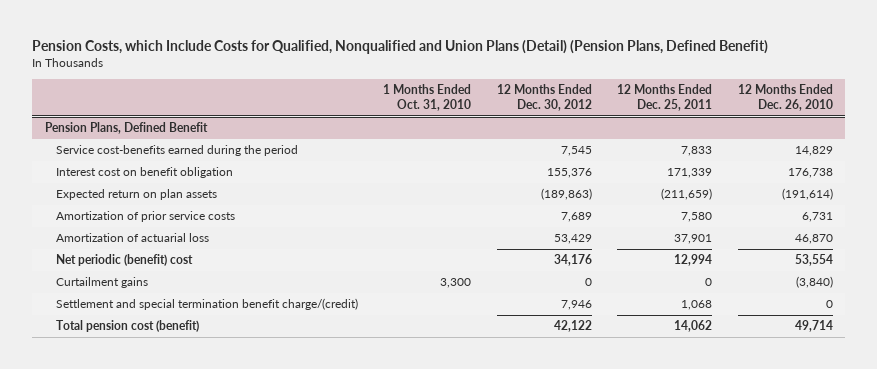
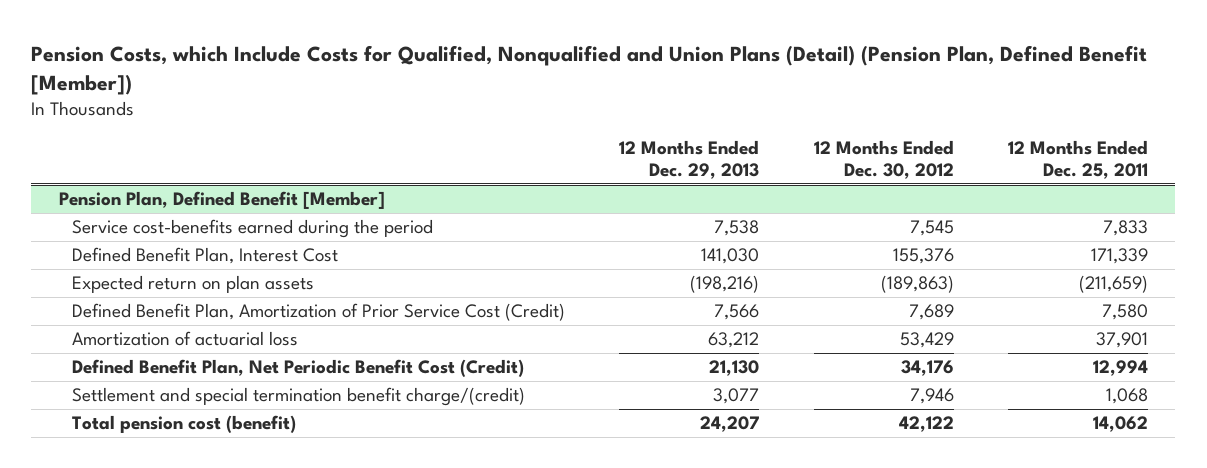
- Pension Costs, which Include Costs for Qualified, Nonqualified and Union Plans (Detail) (Pension Plans, Defined Benefit)
+ Pension Costs, which Include Costs for Qualified, Nonqualified and Union Plans (Detail) (Pension Plan, Defined Benefit [Member])
- | 1 Months Ended Oct. 31, 2010 | 12 Months Ended Dec. 30, 2012 | 12 Months Ended Dec. 25, 2011 | 12 Months Ended Dec. 26, 2010
+ | 12 Months Ended Dec. 29, 2013 | 12 Months Ended Dec. 30, 2012 | 12 Months Ended Dec. 25, 2011
- Pension Plans, Defined Benefit
+ Pension Plan, Defined Benefit [Member]
- Interest cost on benefit obligation | | 155,376 | 171,339 | 176,738
+ Defined Benefit Plan, Interest Cost | 141,030 | 155,376 | 171,339
- Amortization of prior service costs | | 7,689 | 7,580 | 6,731
+ Defined Benefit Plan, Amortization of Prior Service Cost (Credit) | 7,566 | 7,689 | 7,580
- Net periodic (benefit) cost | | 34,176 | 12,994 | 53,554
- Curtailment gains | 3,300 | 0 | 0 | (3,840)
+ Defined Benefit Plan, Net Periodic Benefit Cost (Credit) | 21,130 | 34,176 | 12,994

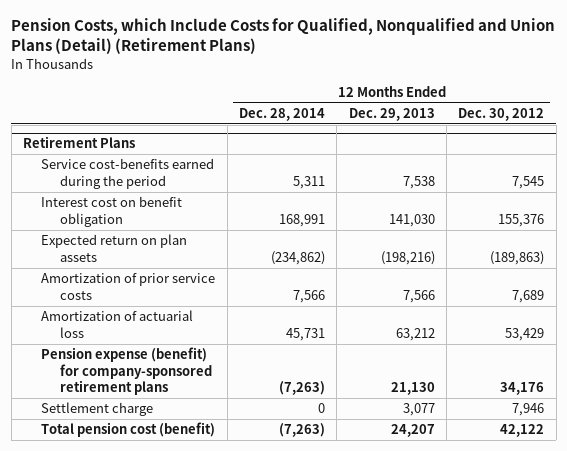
- Pension Costs, which Include Costs for Qualified, Nonqualified and Union Plans (Detail) (Pension Plan, Defined Benefit [Member])
+ Pension Costs, which Include Costs for Qualified, Nonqualified and Union Plans (Detail) (Retirement Plans)
- | 12 Months Ended Dec. 29, 2013 | 12 Months Ended Dec. 30, 2012 | 12 Months Ended Dec. 25, 2011
+ | 12 Months Ended Dec. 28, 2014 | 12 Months Ended Dec. 29, 2013 | 12 Months Ended Dec. 30, 2012
- Pension Plan, Defined Benefit [Member]
+ Retirement Plans
- Defined Benefit Plan, Interest Cost | 141,030 | 155,376 | 171,339
+ Interest cost on benefit obligation | 168,991 | 141,030 | 155,376
- Defined Benefit Plan, Amortization of Prior Service Cost (Credit) | 7,566 | 7,689 | 7,580
+ Amortization of prior service costs | 7,566 | 7,566 | 7,689
- Defined Benefit Plan, Net Periodic Benefit Cost (Credit) | 21,130 | 34,176 | 12,994
- Settlement and special termination benefit charge/(credit) | 3,077 | 7,946 | 1,068
+ Pension expense (benefit) for company-sponsored retirement plans | (7,263) | 21,130 | 34,176
+ Settlement charge | 0 | 3,077 | 7,946

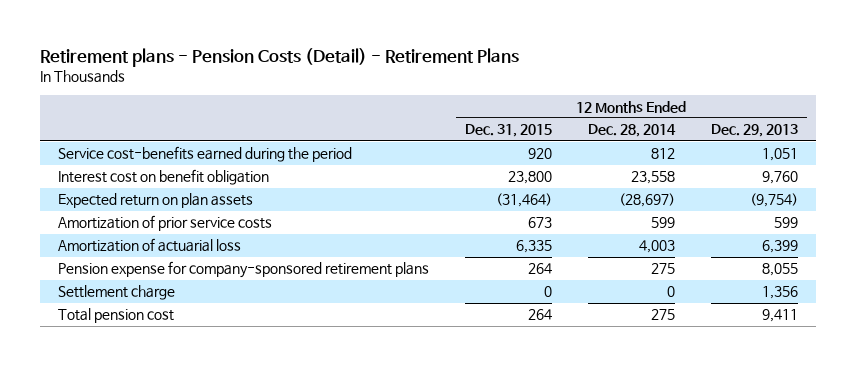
- Pension Costs, which Include Costs for Qualified, Nonqualified and Union Plans (Detail) (Retirement Plans)
+ Retirement plans - Pension Costs (Detail) - Retirement Plans
- | 12 Months Ended Dec. 28, 2014 | 12 Months Ended Dec. 29, 2013 | 12 Months Ended Dec. 30, 2012
+ | 12 Months Ended Dec. 31, 2015 | 12 Months Ended Dec. 28, 2014 | 12 Months Ended Dec. 29, 2013
- Retirement Plans
- Service cost-benefits earned during the period | 5,311 | 7,538 | 7,545
- Interest cost on benefit obligation | 168,991 | 141,030 | 155,376
- Expected return on plan assets | (234,862) | (198,216) | (189,863)
- Amortization of prior service costs | 7,566 | 7,566 | 7,689
- Amortization of actuarial loss | 45,731 | 63,212 | 53,429
- Pension expense (benefit) for company-sponsored retirement plans | (7,263) | 21,130 | 34,176
- Settlement charge | 0 | 3,077 | 7,946
- Total pension cost (benefit) | (7,263) | 24,207 | 42,122
+ Service cost-benefits earned during the period | 920 | 812 | 1,051
+ Interest cost on benefit obligation | 23,800 | 23,558 | 9,760
+ Expected return on plan assets | (31,464) | (28,697) | (9,754)
+ Amortization of prior service costs | 673 | 599 | 599
+ Amortization of actuarial loss | 6,335 | 4,003 | 6,399
+ Pension expense for company-sponsored retirement plans | 264 | 275 | 8,055
+ Settlement charge | 0 | 0 | 1,356
+ Total pension cost | 264 | 275 | 9,411

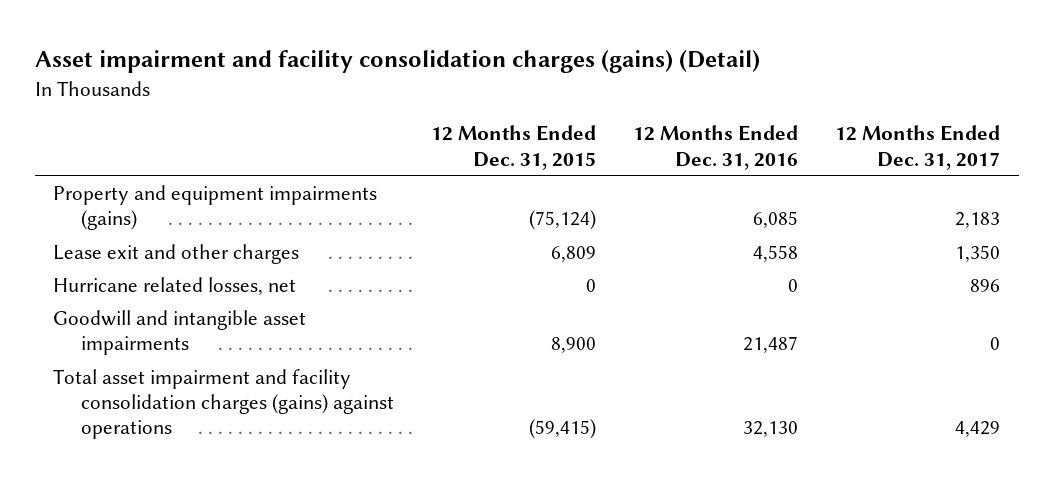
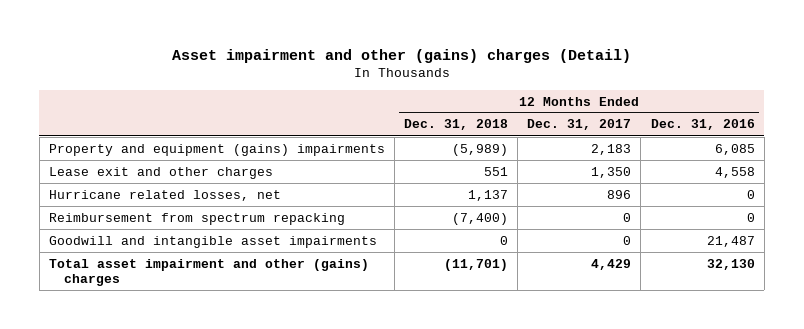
- Asset impairment and facility consolidation charges (gains) (Detail)
+ Asset impairment and other (gains) charges (Detail)
- | 12 Months Ended Dec. 31, 2015 | 12 Months Ended Dec. 31, 2016 | 12 Months Ended Dec. 31, 2017
+ | 12 Months Ended Dec. 31, 2018 | 12 Months Ended Dec. 31, 2017 | 12 Months Ended Dec. 31, 2016
- Property and equipment impairments (gains) | (75,124) | 6,085 | 2,183
+ Property and equipment (gains) impairments | (5,989) | 2,183 | 6,085
+ Reimbursement from spectrum repacking | (7,400) | 0 | 0
- Total asset impairment and facility consolidation charges (gains) against operations | (59,415) | 32,130 | 4,429
+ Total asset impairment and other (gains) charges | (11,701) | 4,429 | 32,130

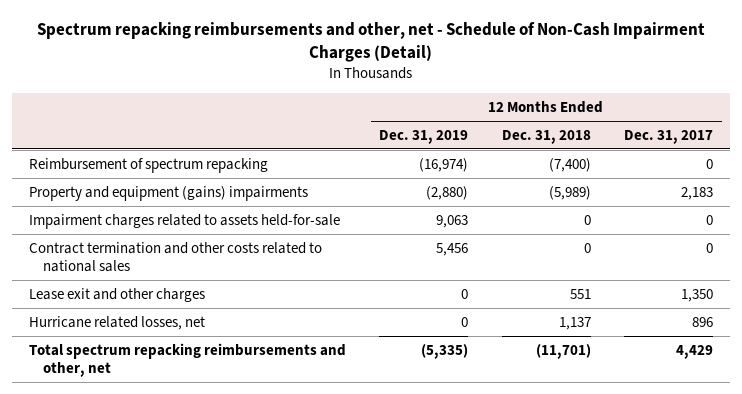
- Asset impairment and other (gains) charges (Detail)
+ Spectrum repacking reimbursements and other, net - Schedule of Non-Cash Impairment Charges (Detail)
- | 12 Months Ended Dec. 31, 2018 | 12 Months Ended Dec. 31, 2017 | 12 Months Ended Dec. 31, 2016
+ | 12 Months Ended Dec. 31, 2019 | 12 Months Ended Dec. 31, 2018 | 12 Months Ended Dec. 31, 2017
+ Reimbursement of spectrum repacking | (16,974) | (7,400) | 0
+ Impairment charges related to assets held-for-sale | 9,063 | 0 | 0
+ Contract termination and other costs related to national sales | 5,456 | 0 | 0
- Reimbursement from spectrum repacking | (7,400) | 0 | 0
- Goodwill and intangible asset impairments | 0 | 0 | 21,487
- Total asset impairment and other (gains) charges | (11,701) | 4,429 | 32,130
+ Total spectrum repacking reimbursements and other, net | (5,335) | (11,701) | 4,429

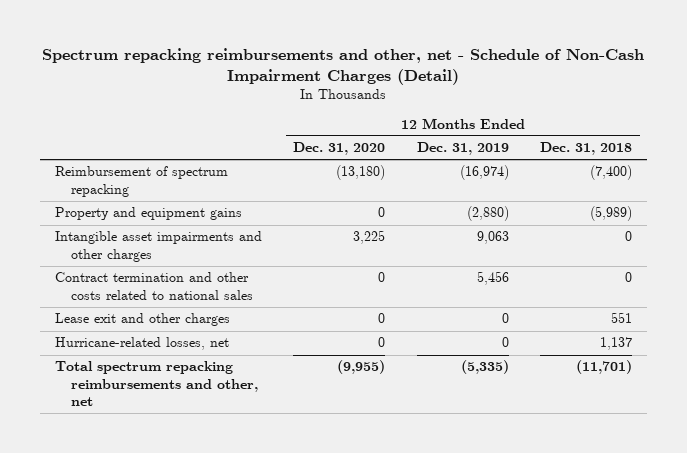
- | 12 Months Ended Dec. 31, 2019 | 12 Months Ended Dec. 31, 2018 | 12 Months Ended Dec. 31, 2017
+ | 12 Months Ended Dec. 31, 2020 | 12 Months Ended Dec. 31, 2019 | 12 Months Ended Dec. 31, 2018
- Property and equipment (gains) impairments | (2,880) | (5,989) | 2,183
- Impairment charges related to assets held-for-sale | 9,063 | 0 | 0
+ Property and equipment gains | 0 | (2,880) | (5,989)
+ Intangible asset impairments and other charges | 3,225 | 9,063 | 0
- Hurricane related losses, net | 0 | 1,137 | 896
+ Hurricane-related losses, net | 0 | 0 | 1,137

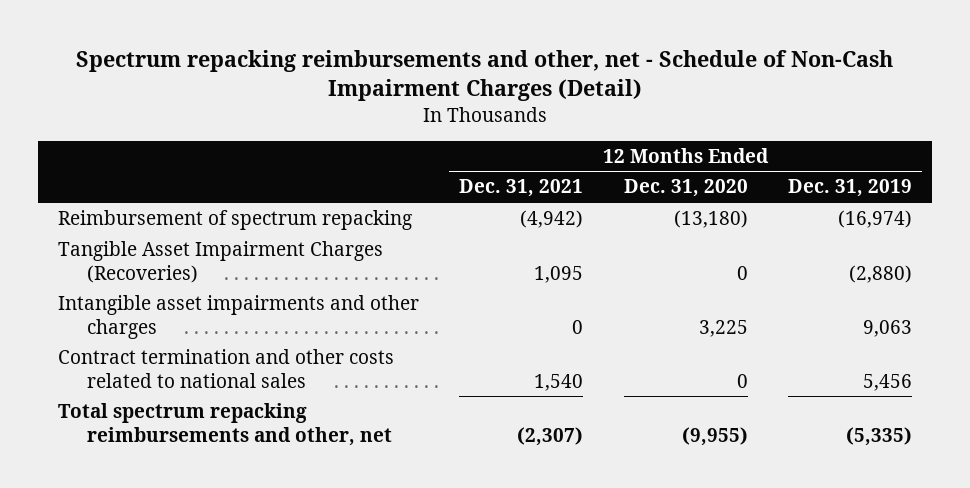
- | 12 Months Ended Dec. 31, 2020 | 12 Months Ended Dec. 31, 2019 | 12 Months Ended Dec. 31, 2018
+ | 12 Months Ended Dec. 31, 2021 | 12 Months Ended Dec. 31, 2020 | 12 Months Ended Dec. 31, 2019
- Property and equipment gains | 0 | (2,880) | (5,989)
+ Tangible Asset Impairment Charges (Recoveries) | 1,095 | 0 | (2,880)
- Lease exit and other charges | 0 | 0 | 551
- Hurricane-related losses, net | 0 | 0 | 1,137

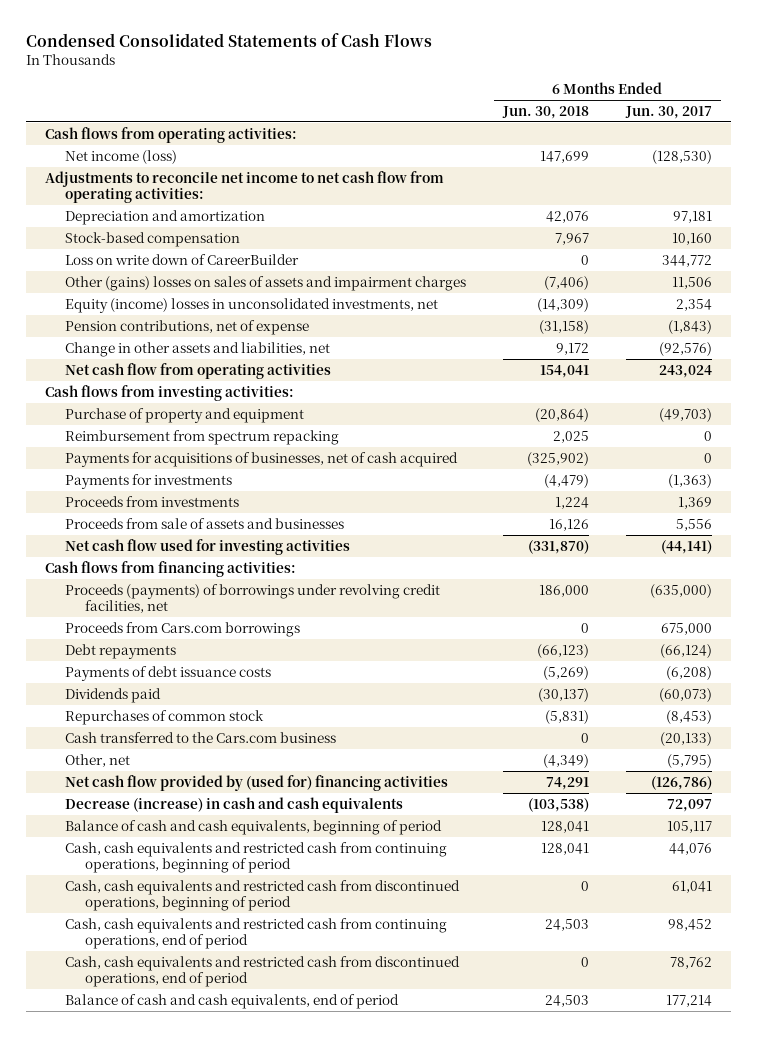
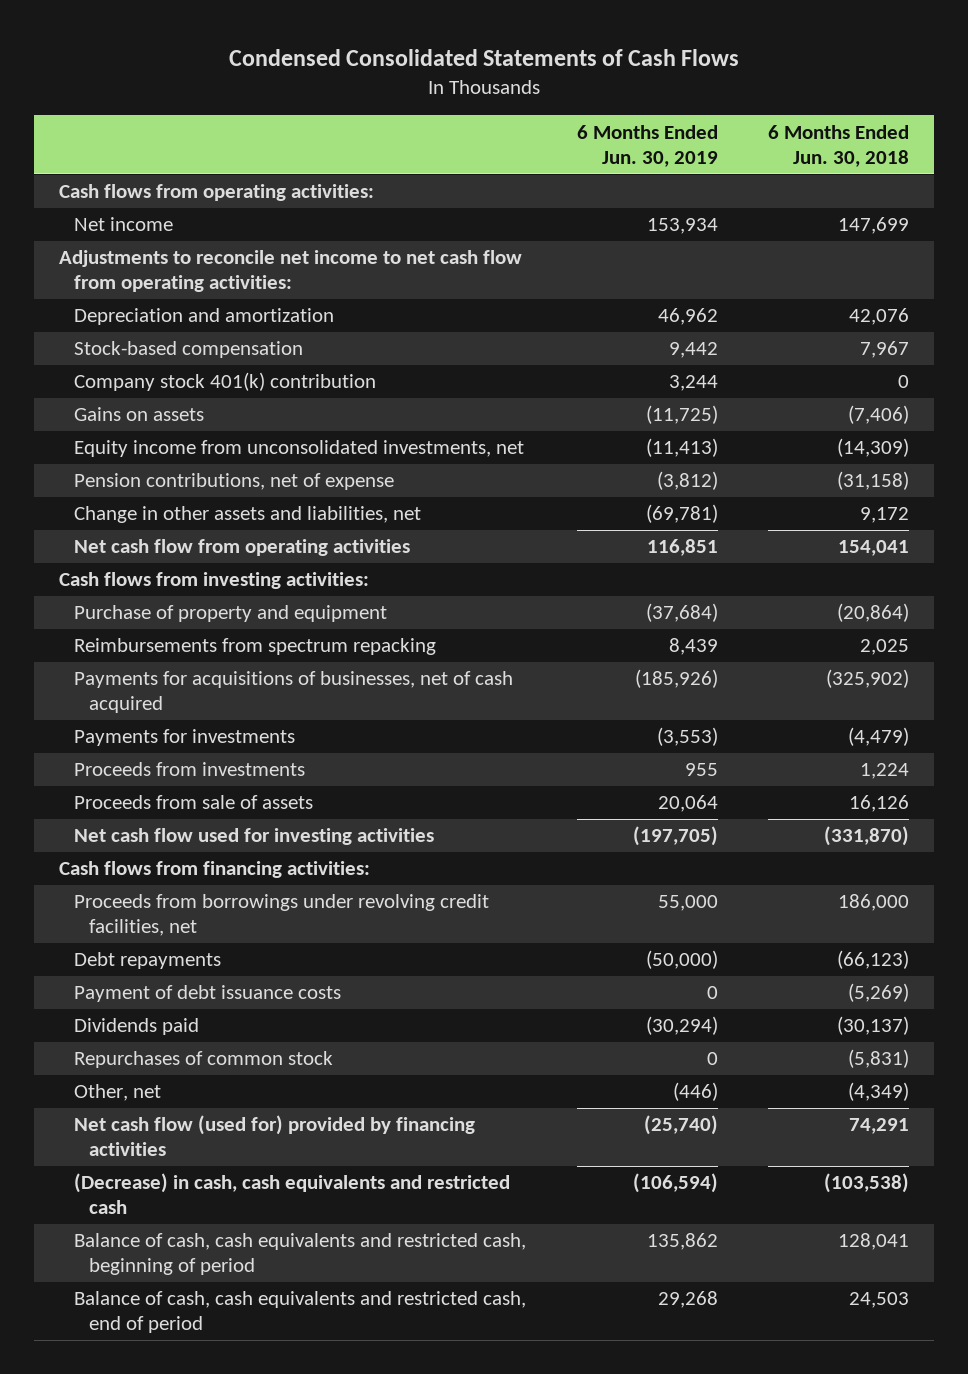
- | 6 Months Ended Jun. 30, 2018 | 6 Months Ended Jun. 30, 2017
+ | 6 Months Ended Jun. 30, 2019 | 6 Months Ended Jun. 30, 2018
- Net income (loss) | 147,699 | (128,530)
+ Net income | 153,934 | 147,699
- Loss on write down of CareerBuilder | 0 | 344,772
- Other (gains) losses on sales of assets and impairment charges | (7,406) | 11,506
- Equity (income) losses in unconsolidated investments, net | (14,309) | 2,354
+ Company stock 401(k) contribution | 3,244 | 0
+ Gains on assets | (11,725) | (7,406)
+ Equity income from unconsolidated investments, net | (11,413) | (14,309)
- Reimbursement from spectrum repacking | 2,025 | 0
+ Reimbursements from spectrum repacking | 8,439 | 2,025
- Proceeds from sale of assets and businesses | 16,126 | 5,556
+ Proceeds from sale of assets | 20,064 | 16,126
- Proceeds (payments) of borrowings under revolving credit facilities, net | 186,000 | (635,000)
- Proceeds from Cars.com borrowings | 0 | 675,000
+ Proceeds from borrowings under revolving credit facilities, net | 55,000 | 186,000
- Payments of debt issuance costs | (5,269) | (6,208)
+ Payment of debt issuance costs | 0 | (5,269)
- Cash transferred to the Cars.com business | 0 | (20,133)
- Net cash flow provided by (used for) financing activities | 74,291 | (126,786)
- Decrease (increase) in cash and cash equivalents | (103,538) | 72,097
- Balance of cash and cash equivalents, beginning of period | 128,041 | 105,117
- Cash, cash equivalents and restricted cash from continuing operations, beginning of period | 128,041 | 44,076
- Cash, cash equivalents and restricted cash from discontinued operations, beginning of period | 0 | 61,041
- Cash, cash equivalents and restricted cash from continuing operations, end of period | 24,503 | 98,452
- Cash, cash equivalents and restricted cash from discontinued operations, end of period | 0 | 78,762
- Balance of cash and cash equivalents, end of period | 24,503 | 177,214
+ Net cash flow (used for) provided by financing activities | (25,740) | 74,291
+ (Decrease) in cash, cash equivalents and restricted cash | (106,594) | (103,538)
+ Balance of cash, cash equivalents and restricted cash, beginning of period | 135,862 | 128,041
+ Balance of cash, cash equivalents and restricted cash, end of period | 29,268 | 24,503

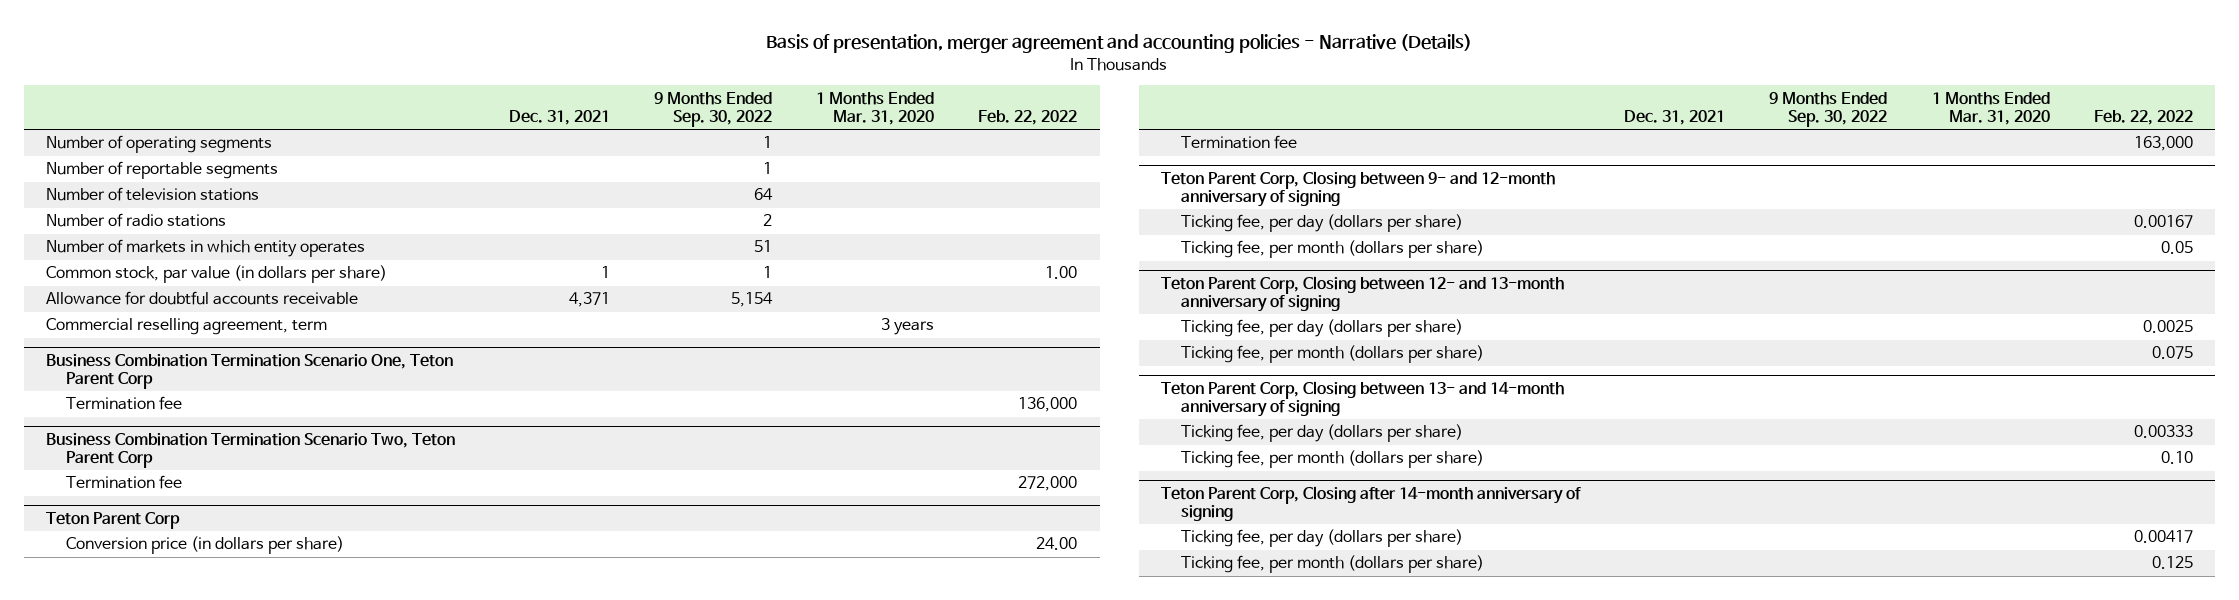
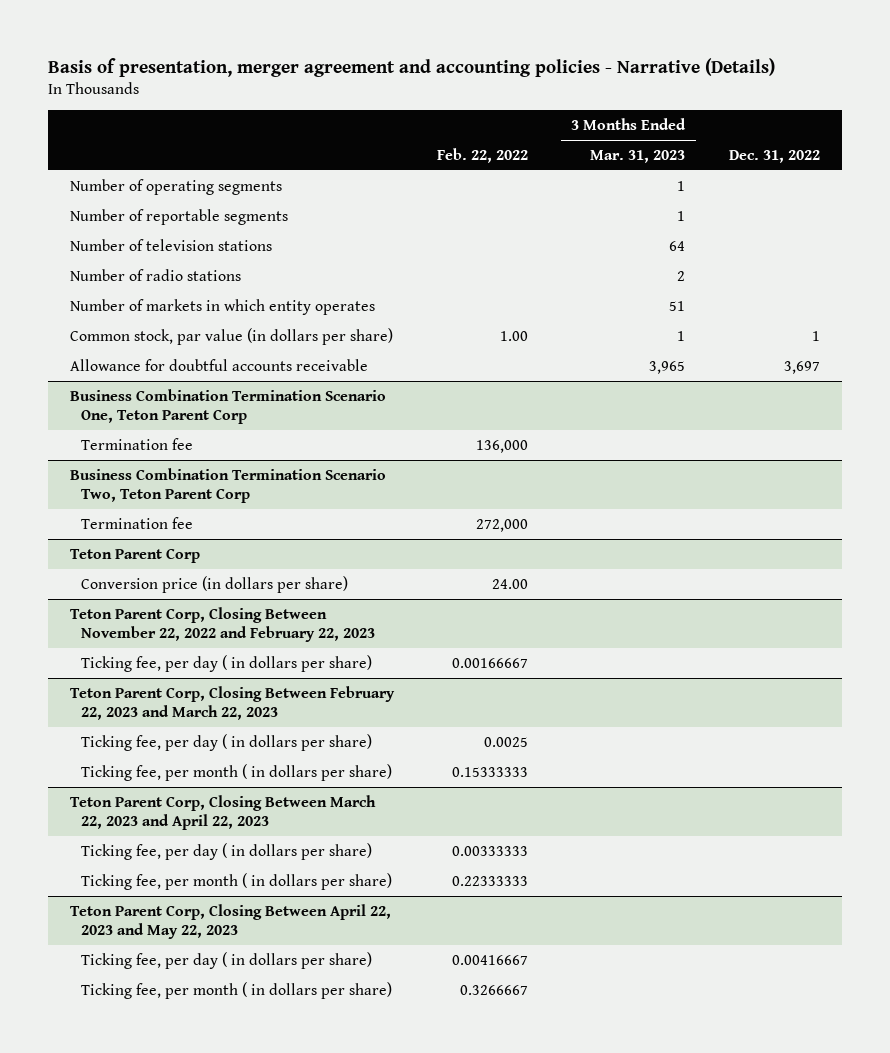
- | Dec. 31, 2021 | 9 Months Ended Sep. 30, 2022 | 1 Months Ended Mar. 31, 2020 | Feb. 22, 2022
+ | Feb. 22, 2022 | 3 Months Ended Mar. 31, 2023 | Dec. 31, 2022
- Commercial reselling agreement, term | | | 3 years |
@ Teton Parent Corp
- Termination fee | | | | 163,000
- Teton Parent Corp, Closing between 9- and 12-month anniversary of signing
- Ticking fee, per day (dollars per share) | | | | 0.00167
- Ticking fee, per month (dollars per share) | | | | 0.05
- Teton Parent Corp, Closing between 12- and 13-month anniversary of signing
- Ticking fee, per day (dollars per share) | | | | 0.0025
- Ticking fee, per month (dollars per share) | | | | 0.075
- Teton Parent Corp, Closing between 13- and 14-month anniversary of signing
- Ticking fee, per day (dollars per share) | | | | 0.00333
- Ticking fee, per month (dollars per share) | | | | 0.10
- Teton Parent Corp, Closing after 14-month anniversary of signing
- Ticking fee, per day (dollars per share) | | | | 0.00417
- Ticking fee, per month (dollars per share) | | | | 0.125
+ Teton Parent Corp, Closing Between November 22, 2022 and February 22, 2023
+ Ticking fee, per day ( in dollars per share) | 0.00166667 | |
+ Teton Parent Corp, Closing Between February 22, 2023 and March 22, 2023
+ Ticking fee, per day ( in dollars per share) | 0.0025 | |
+ Ticking fee, per month ( in dollars per share) | 0.15333333 | |
+ Teton Parent Corp, Closing Between March 22, 2023 and April 22, 2023
+ Ticking fee, per day ( in dollars per share) | 0.00333333 | |
+ Ticking fee, per month ( in dollars per share) | 0.22333333 | |
+ Teton Parent Corp, Closing Between April 22, 2023 and May 22, 2023
+ Ticking fee, per day ( in dollars per share) | 0.00416667 | |
+ Ticking fee, per month ( in dollars per share) | 0.3266667 | |

